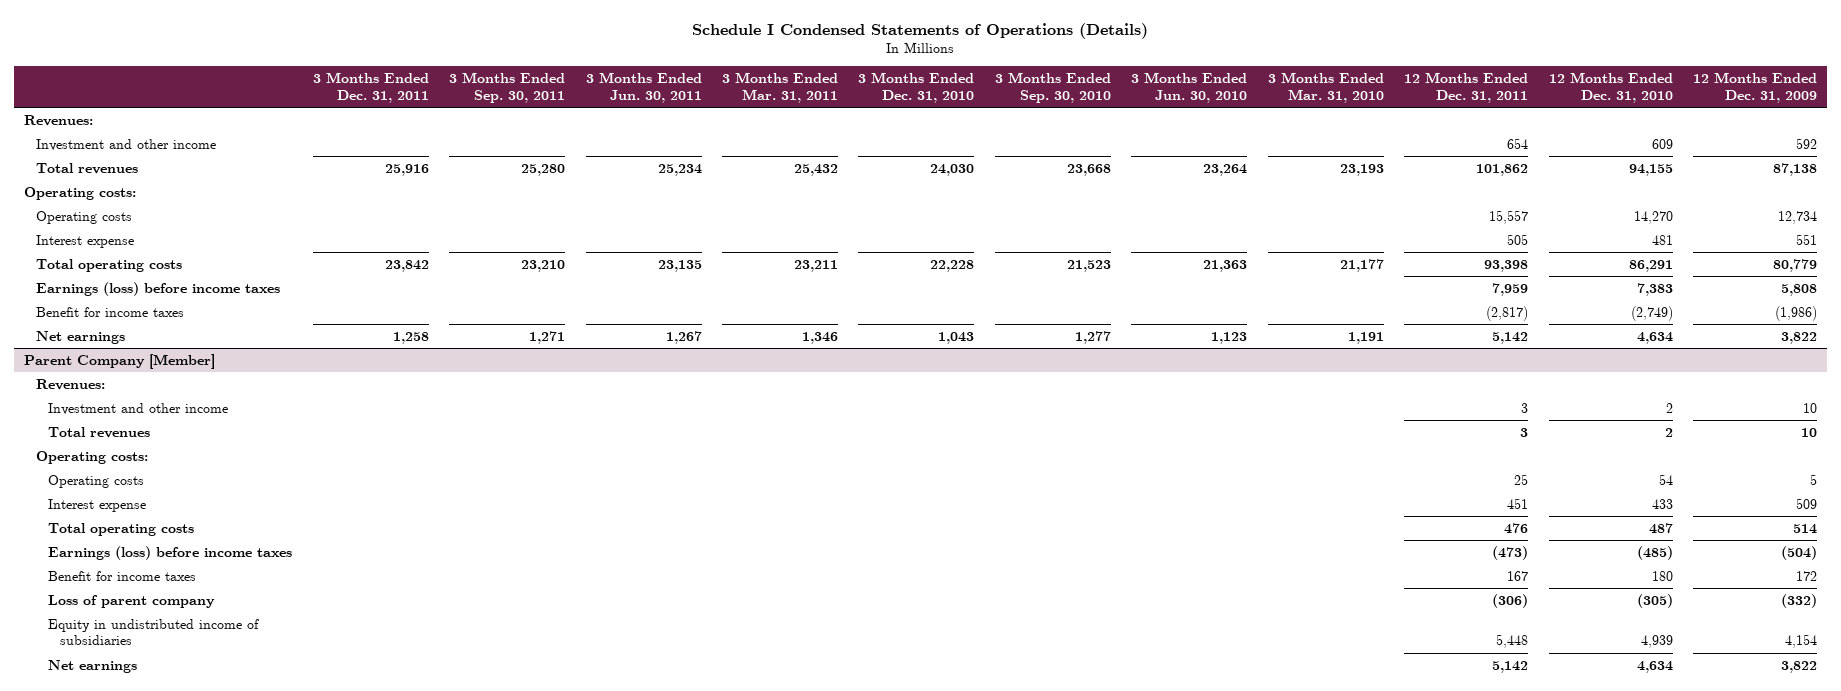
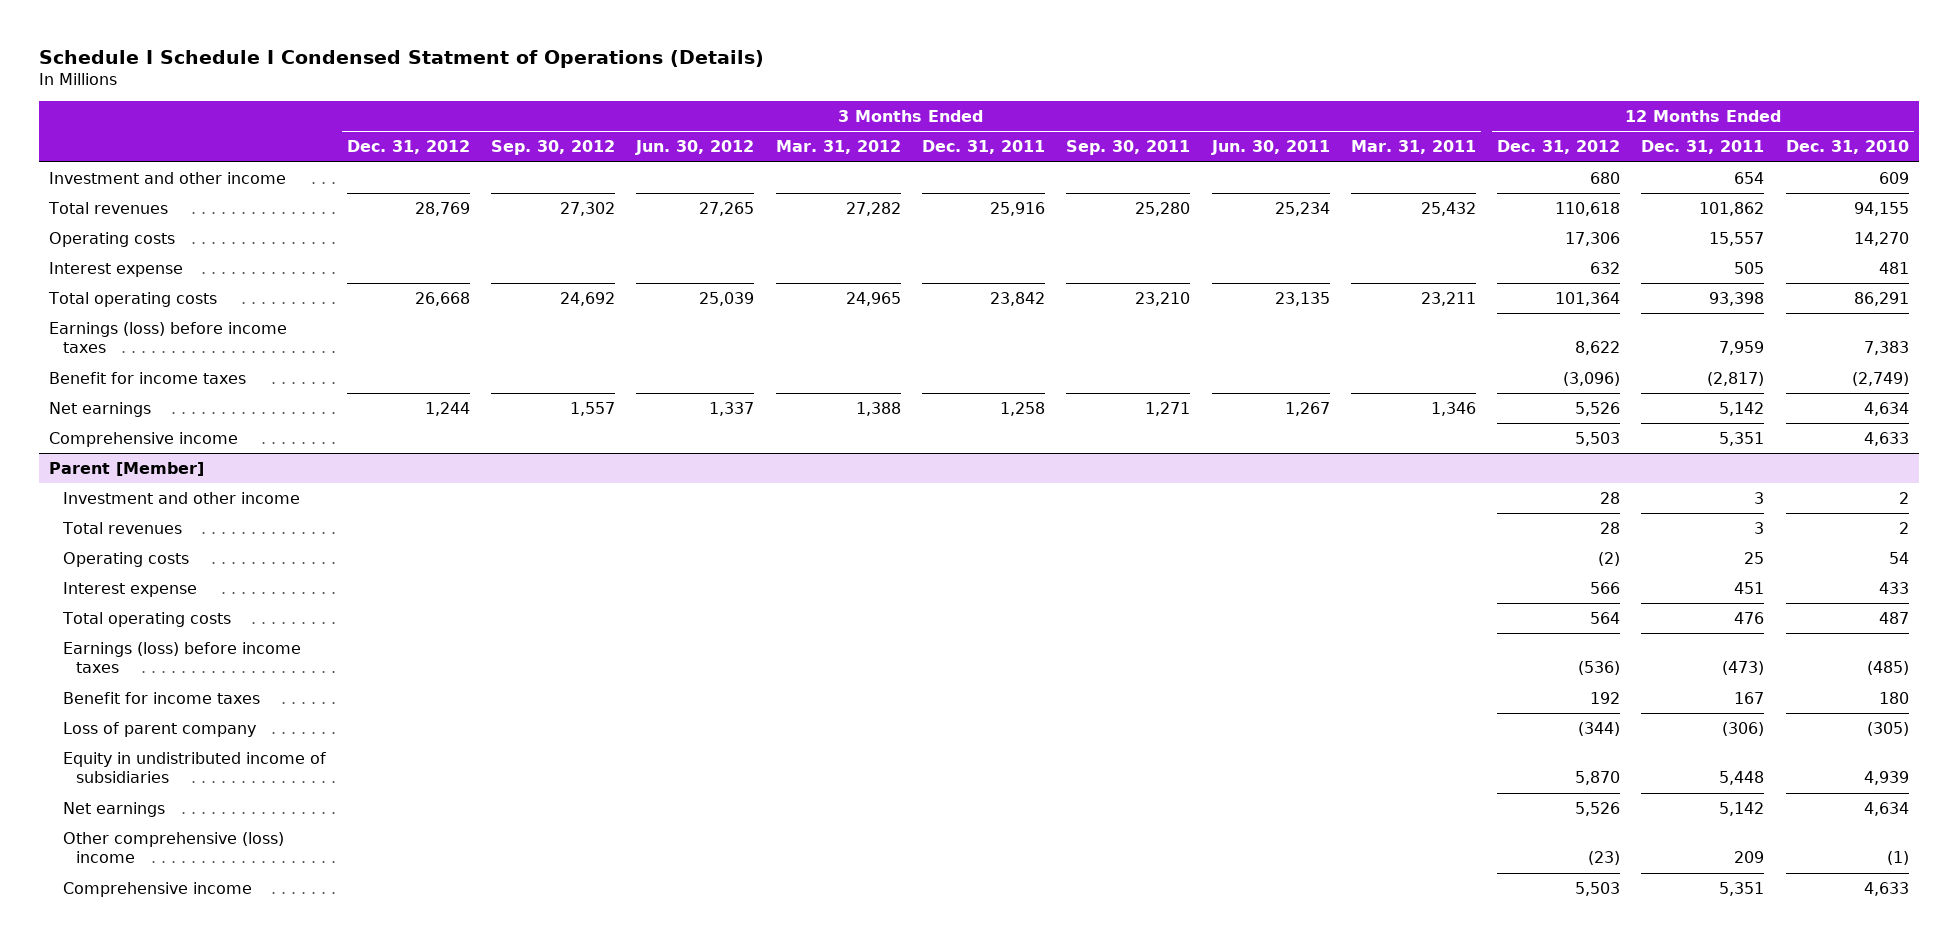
- Schedule I Condensed Statements of Operations (Details)
+ Schedule I Schedule I Condensed Statment of Operations (Details)
- | 3 Months Ended Dec. 31, 2011 | 3 Months Ended Sep. 30, 2011 | 3 Months Ended Jun. 30, 2011 | 3 Months Ended Mar. 31, 2011 | 3 Months Ended Dec. 31, 2010 | 3 Months Ended Sep. 30, 2010 | 3 Months Ended Jun. 30, 2010 | 3 Months Ended Mar. 31, 2010 | 12 Months Ended Dec. 31, 2011 | 12 Months Ended Dec. 31, 2010 | 12 Months Ended Dec. 31, 2009
+ | 3 Months Ended Dec. 31, 2012 | 3 Months Ended Sep. 30, 2012 | 3 Months Ended Jun. 30, 2012 | 3 Months Ended Mar. 31, 2012 | 3 Months Ended Dec. 31, 2011 | 3 Months Ended Sep. 30, 2011 | 3 Months Ended Jun. 30, 2011 | 3 Months Ended Mar. 31, 2011 | 12 Months Ended Dec. 31, 2012 | 12 Months Ended Dec. 31, 2011 | 12 Months Ended Dec. 31, 2010
- Revenues:
- Operating costs:
- Parent Company [Member]
- Revenues:
+ Comprehensive income | | | | | | | | | 5,503 | 5,351 | 4,633
+ Parent [Member]
- Operating costs:
+ Other comprehensive (loss) income | | | | | | | | | (23) | 209 | (1)
+ Comprehensive income | | | | | | | | | 5,503 | 5,351 | 4,633

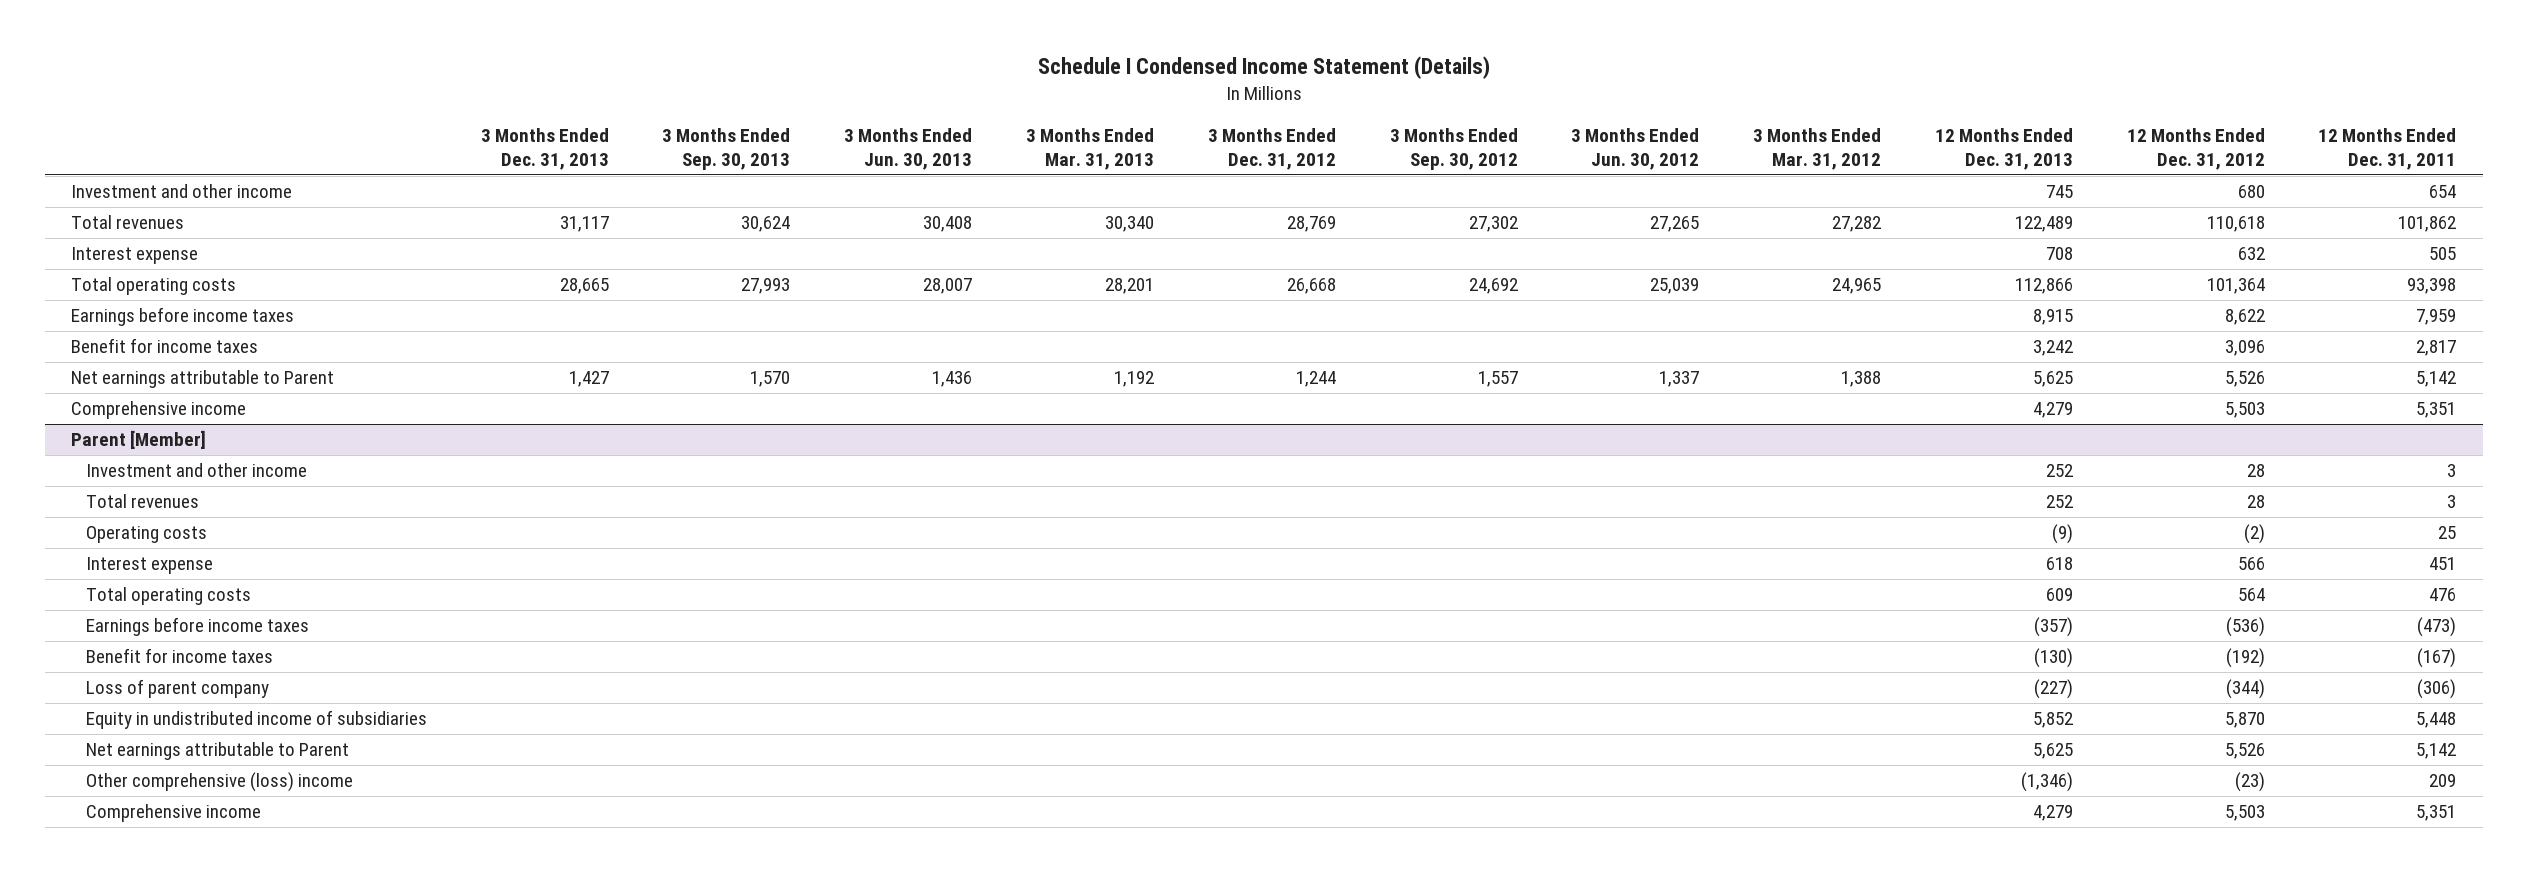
- Schedule I Schedule I Condensed Statment of Operations (Details)
+ Schedule I Condensed Income Statement (Details)
- | 3 Months Ended Dec. 31, 2012 | 3 Months Ended Sep. 30, 2012 | 3 Months Ended Jun. 30, 2012 | 3 Months Ended Mar. 31, 2012 | 3 Months Ended Dec. 31, 2011 | 3 Months Ended Sep. 30, 2011 | 3 Months Ended Jun. 30, 2011 | 3 Months Ended Mar. 31, 2011 | 12 Months Ended Dec. 31, 2012 | 12 Months Ended Dec. 31, 2011 | 12 Months Ended Dec. 31, 2010
+ | 3 Months Ended Dec. 31, 2013 | 3 Months Ended Sep. 30, 2013 | 3 Months Ended Jun. 30, 2013 | 3 Months Ended Mar. 31, 2013 | 3 Months Ended Dec. 31, 2012 | 3 Months Ended Sep. 30, 2012 | 3 Months Ended Jun. 30, 2012 | 3 Months Ended Mar. 31, 2012 | 12 Months Ended Dec. 31, 2013 | 12 Months Ended Dec. 31, 2012 | 12 Months Ended Dec. 31, 2011
- Operating costs | | | | | | | | | 17,306 | 15,557 | 14,270
- Earnings (loss) before income taxes | | | | | | | | | 8,622 | 7,959 | 7,383
- Benefit for income taxes | | | | | | | | | (3,096) | (2,817) | (2,749)
- Net earnings | 1,244 | 1,557 | 1,337 | 1,388 | 1,258 | 1,271 | 1,267 | 1,346 | 5,526 | 5,142 | 4,634
+ Earnings before income taxes | | | | | | | | | 8,915 | 8,622 | 7,959
+ Benefit for income taxes | | | | | | | | | 3,242 | 3,096 | 2,817
+ Net earnings attributable to Parent | 1,427 | 1,570 | 1,436 | 1,192 | 1,244 | 1,557 | 1,337 | 1,388 | 5,625 | 5,526 | 5,142
@ Parent [Member]
- Earnings (loss) before income taxes | | | | | | | | | (536) | (473) | (485)
- Benefit for income taxes | | | | | | | | | 192 | 167 | 180
+ Earnings before income taxes | | | | | | | | | (357) | (536) | (473)
+ Benefit for income taxes | | | | | | | | | (130) | (192) | (167)
- Net earnings | | | | | | | | | 5,526 | 5,142 | 4,634
+ Net earnings attributable to Parent | | | | | | | | | 5,625 | 5,526 | 5,142

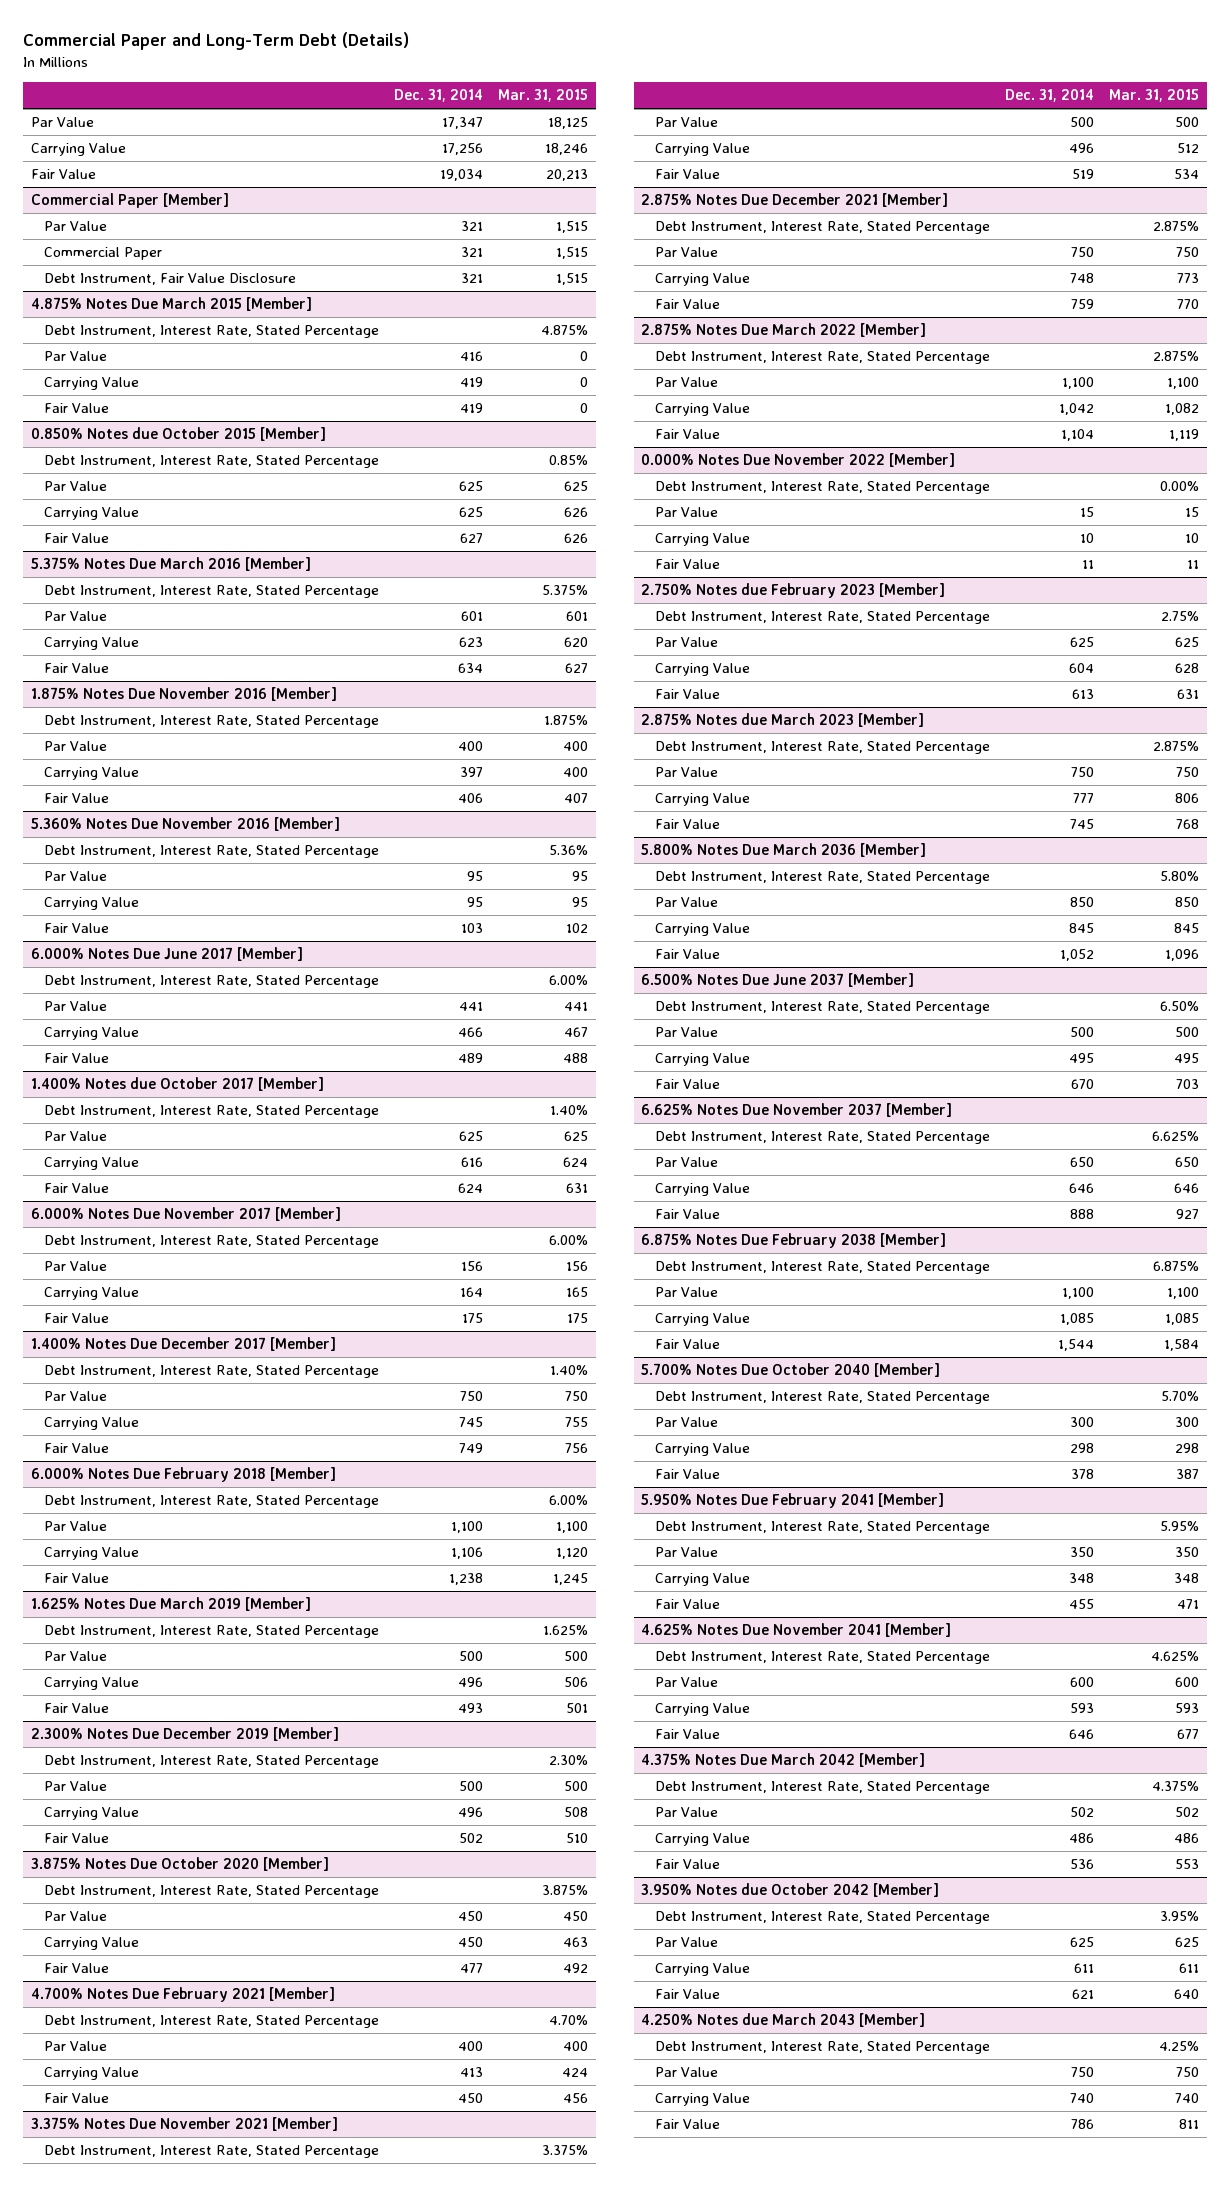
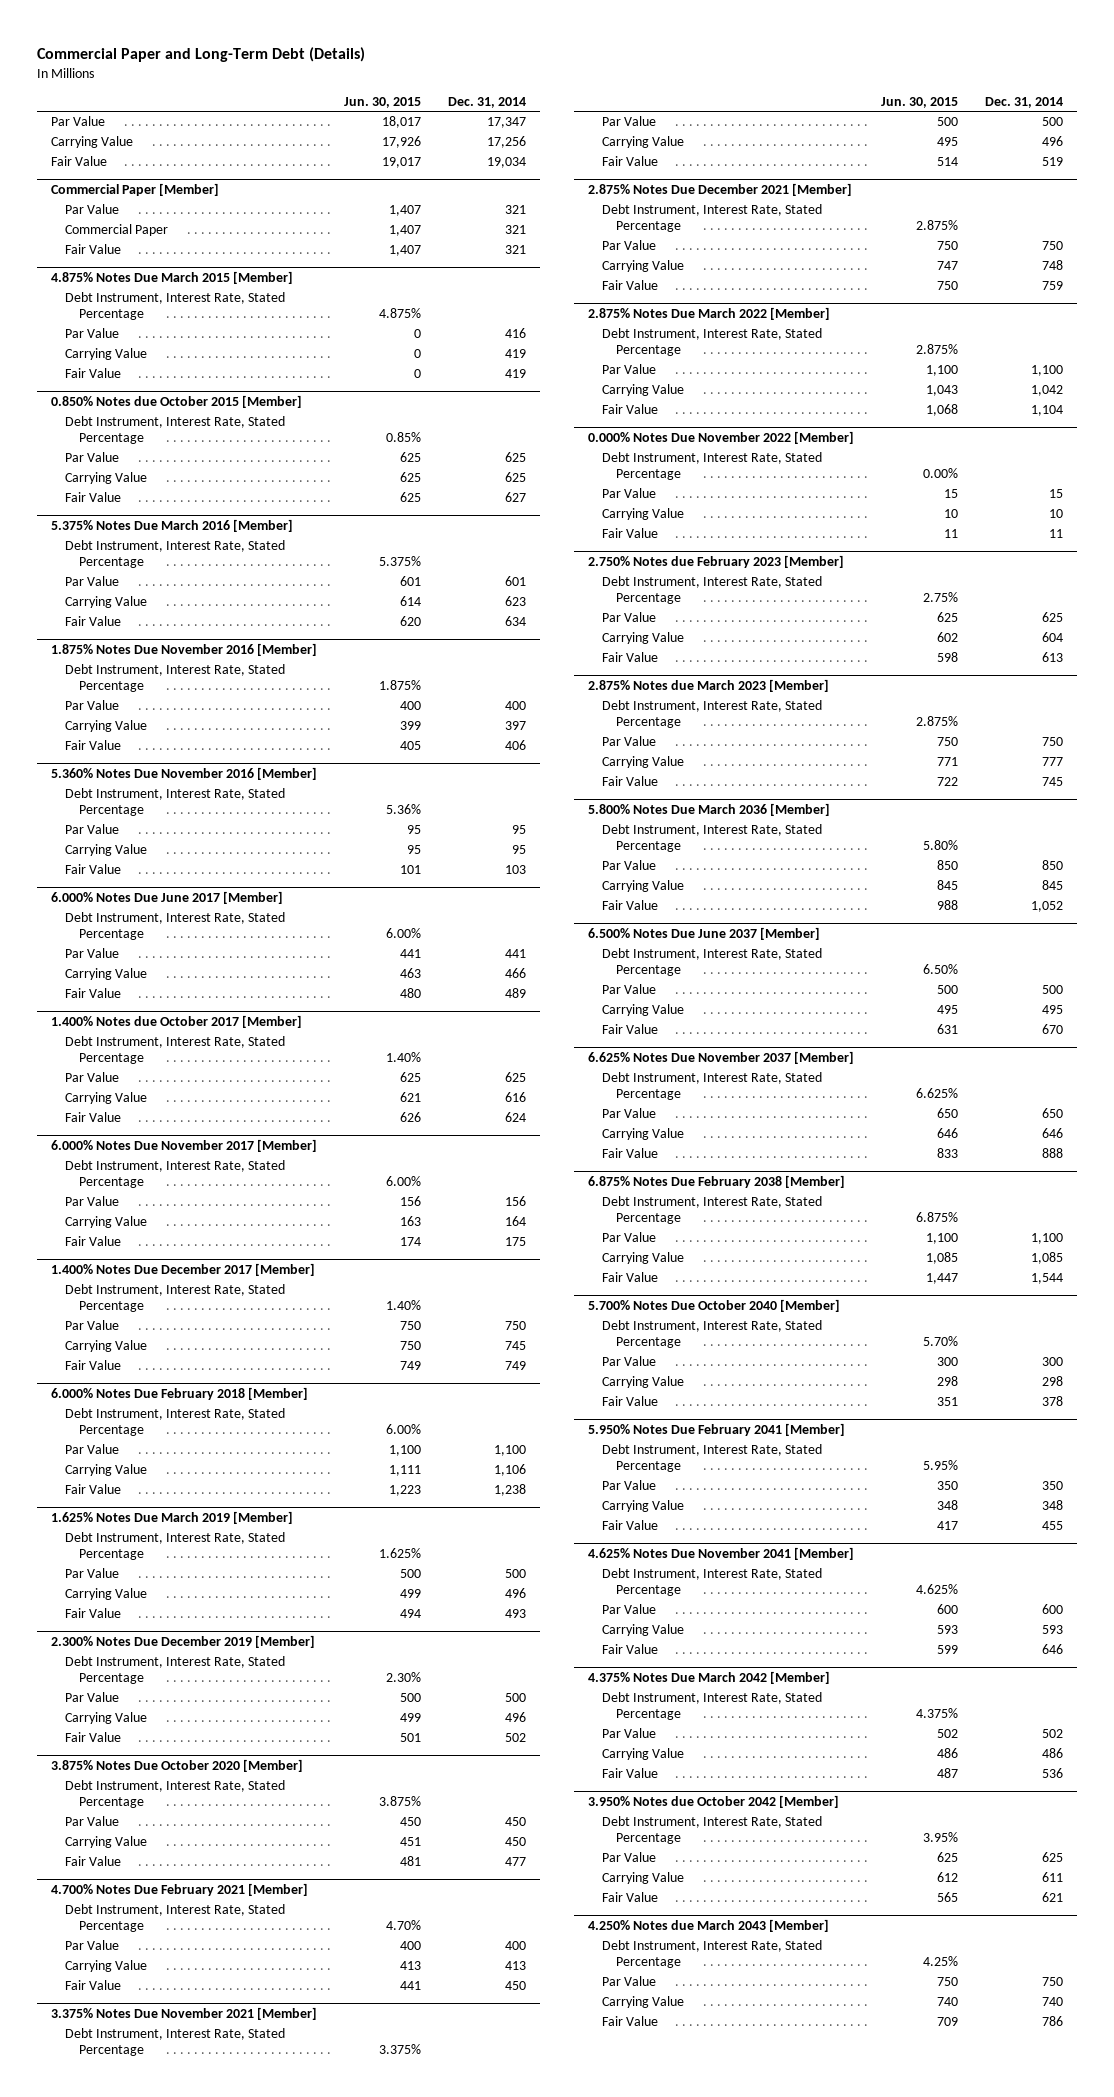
- | Dec. 31, 2014 | Mar. 31, 2015
+ | Jun. 30, 2015 | Dec. 31, 2014
@ Commercial Paper [Member]
- Debt Instrument, Fair Value Disclosure | 321 | 1,515
+ Fair Value | 1,407 | 321

